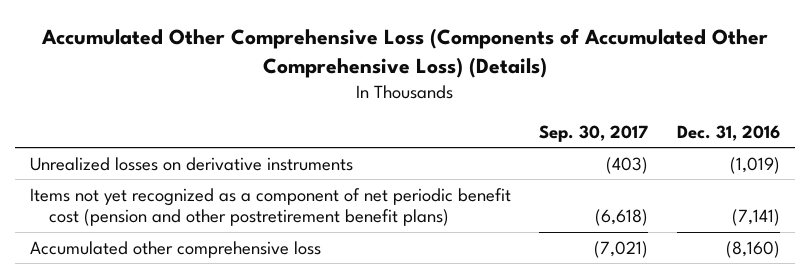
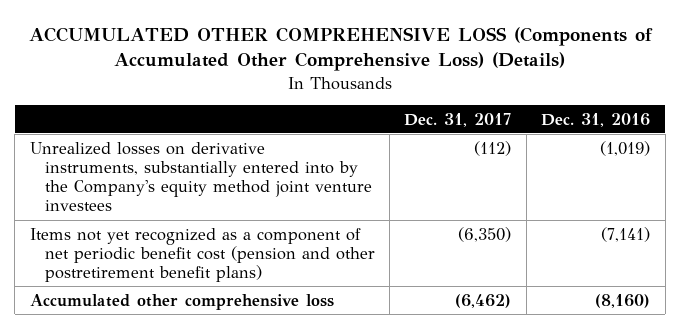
- Accumulated Other Comprehensive Loss (Components of Accumulated Other Comprehensive Loss) (Details)
+ ACCUMULATED OTHER COMPREHENSIVE LOSS (Components of Accumulated Other Comprehensive Loss) (Details)
- | Sep. 30, 2017 | Dec. 31, 2016
+ | Dec. 31, 2017 | Dec. 31, 2016
- Unrealized losses on derivative instruments | (403) | (1,019)
+ Unrealized losses on derivative instruments, substantially entered into by the Company's equity method joint venture investees | (112) | (1,019)

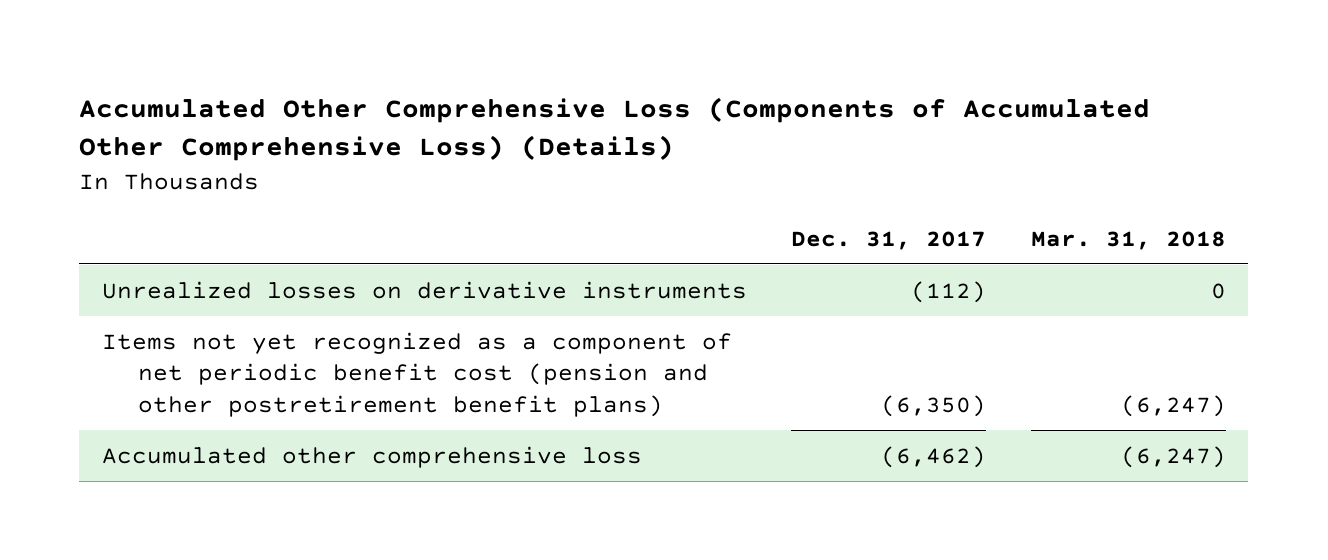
- ACCUMULATED OTHER COMPREHENSIVE LOSS (Components of Accumulated Other Comprehensive Loss) (Details)
+ Accumulated Other Comprehensive Loss (Components of Accumulated Other Comprehensive Loss) (Details)
- | Dec. 31, 2017 | Dec. 31, 2016
+ | Dec. 31, 2017 | Mar. 31, 2018
- Unrealized losses on derivative instruments, substantially entered into by the Company's equity method joint venture investees | (112) | (1,019)
+ Unrealized losses on derivative instruments | (112) | 0

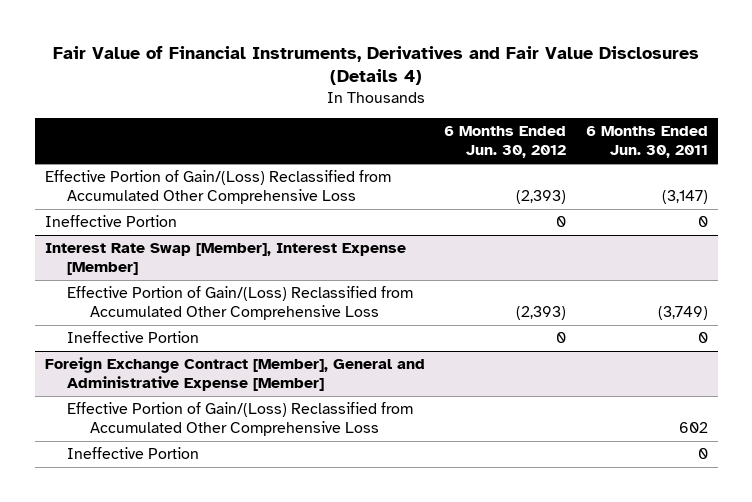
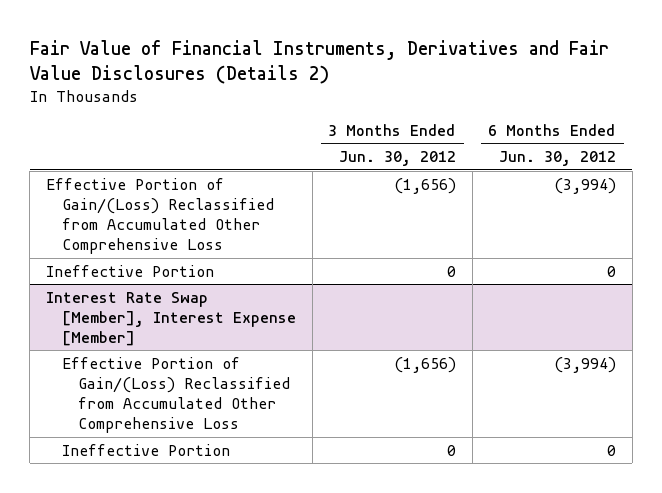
- Fair Value of Financial Instruments, Derivatives and Fair Value Disclosures (Details 4)
+ Fair Value of Financial Instruments, Derivatives and Fair Value Disclosures (Details 2)
- | 6 Months Ended Jun. 30, 2012 | 6 Months Ended Jun. 30, 2011
+ | 3 Months Ended Jun. 30, 2012 | 6 Months Ended Jun. 30, 2012
- Effective Portion of Gain/(Loss) Reclassified from Accumulated Other Comprehensive Loss | (2,393) | (3,147)
+ Effective Portion of Gain/(Loss) Reclassified from Accumulated Other Comprehensive Loss | (1,656) | (3,994)
@ Interest Rate Swap [Member], Interest Expense [Member]
- Effective Portion of Gain/(Loss) Reclassified from Accumulated Other Comprehensive Loss | (2,393) | (3,749)
+ Effective Portion of Gain/(Loss) Reclassified from Accumulated Other Comprehensive Loss | (1,656) | (3,994)
- Foreign Exchange Contract [Member], General and Administrative Expense [Member]
- Effective Portion of Gain/(Loss) Reclassified from Accumulated Other Comprehensive Loss | | 602
- Ineffective Portion | | 0

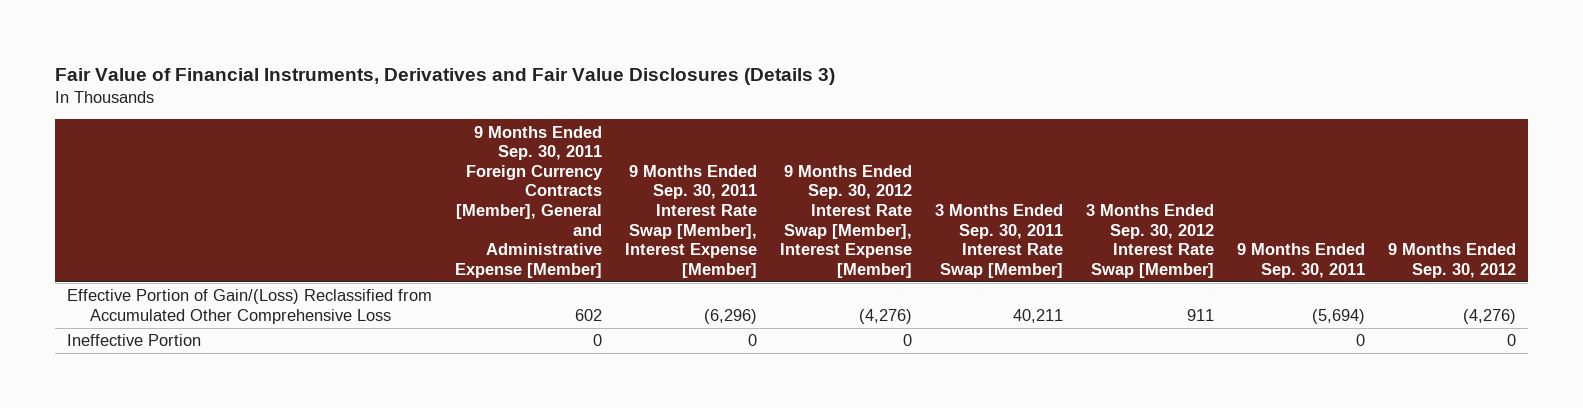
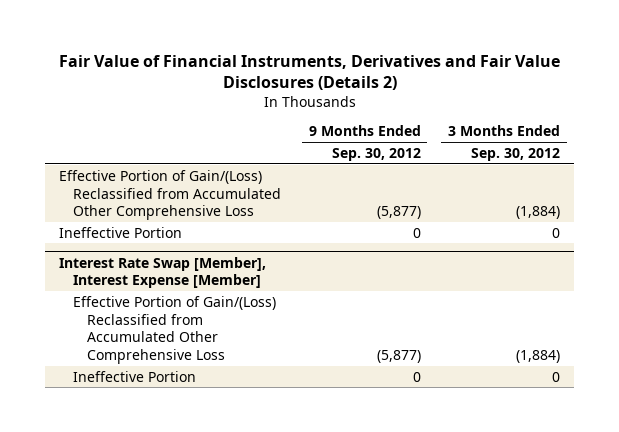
- Fair Value of Financial Instruments, Derivatives and Fair Value Disclosures (Details 3)
+ Fair Value of Financial Instruments, Derivatives and Fair Value Disclosures (Details 2)
- | 9 Months Ended Sep. 30, 2011 Foreign Currency Contracts [Member], General and Administrative Expense [Member] | 9 Months Ended Sep. 30, 2011 Interest Rate Swap [Member], Interest Expense [Member] | 9 Months Ended Sep. 30, 2012 Interest Rate Swap [Member], Interest Expense [Member] | 3 Months Ended Sep. 30, 2011 Interest Rate Swap [Member] | 3 Months Ended Sep. 30, 2012 Interest Rate Swap [Member] | 9 Months Ended Sep. 30, 2011 | 9 Months Ended Sep. 30, 2012
+ | 9 Months Ended Sep. 30, 2012 | 3 Months Ended Sep. 30, 2012
- Effective Portion of Gain/(Loss) Reclassified from Accumulated Other Comprehensive Loss | 602 | (6,296) | (4,276) | 40,211 | 911 | (5,694) | (4,276)
+ Effective Portion of Gain/(Loss) Reclassified from Accumulated Other Comprehensive Loss | (5,877) | (1,884)
+ Interest Rate Swap [Member], Interest Expense [Member]
+ Effective Portion of Gain/(Loss) Reclassified from Accumulated Other Comprehensive Loss | (5,877) | (1,884)
+ Ineffective Portion | 0 | 0

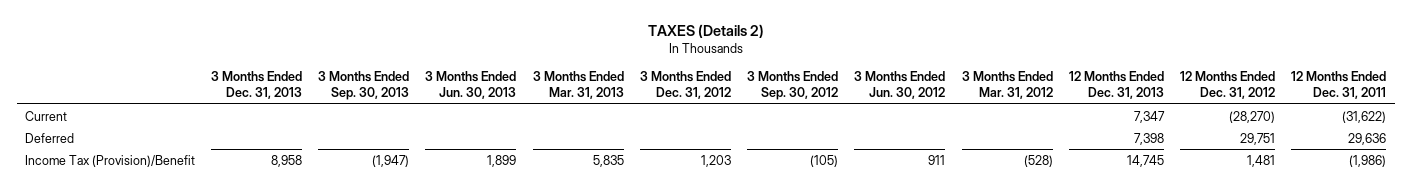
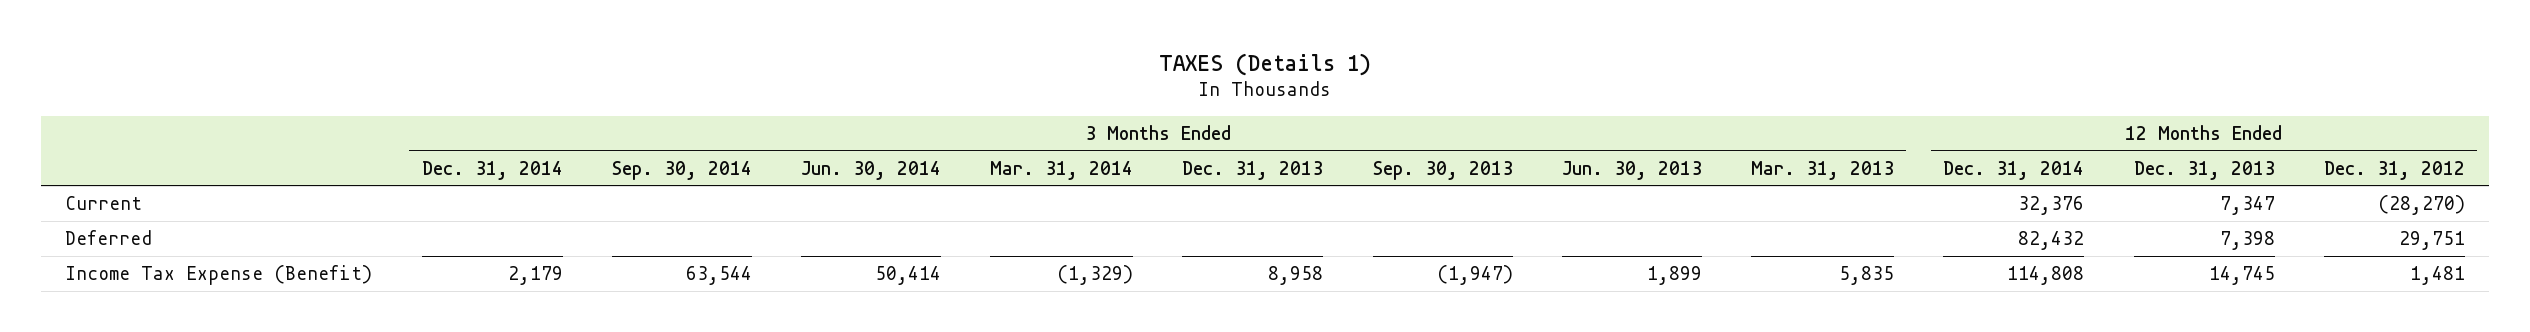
- TAXES (Details 2)
+ TAXES (Details 1)
- | 3 Months Ended Dec. 31, 2013 | 3 Months Ended Sep. 30, 2013 | 3 Months Ended Jun. 30, 2013 | 3 Months Ended Mar. 31, 2013 | 3 Months Ended Dec. 31, 2012 | 3 Months Ended Sep. 30, 2012 | 3 Months Ended Jun. 30, 2012 | 3 Months Ended Mar. 31, 2012 | 12 Months Ended Dec. 31, 2013 | 12 Months Ended Dec. 31, 2012 | 12 Months Ended Dec. 31, 2011
+ | 3 Months Ended Dec. 31, 2014 | 3 Months Ended Sep. 30, 2014 | 3 Months Ended Jun. 30, 2014 | 3 Months Ended Mar. 31, 2014 | 3 Months Ended Dec. 31, 2013 | 3 Months Ended Sep. 30, 2013 | 3 Months Ended Jun. 30, 2013 | 3 Months Ended Mar. 31, 2013 | 12 Months Ended Dec. 31, 2014 | 12 Months Ended Dec. 31, 2013 | 12 Months Ended Dec. 31, 2012
- Income Tax (Provision)/Benefit | 8,958 | (1,947) | 1,899 | 5,835 | 1,203 | (105) | 911 | (528) | 14,745 | 1,481 | (1,986)
+ Income Tax Expense (Benefit) | 2,179 | 63,544 | 50,414 | (1,329) | 8,958 | (1,947) | 1,899 | 5,835 | 114,808 | 14,745 | 1,481

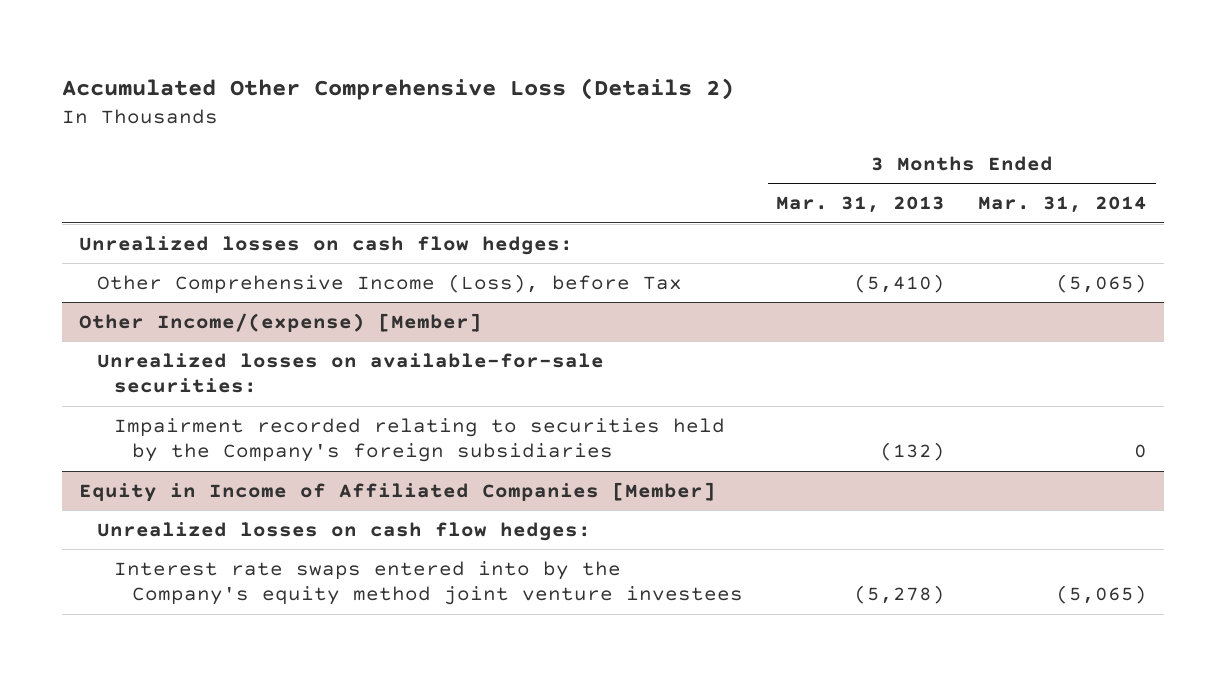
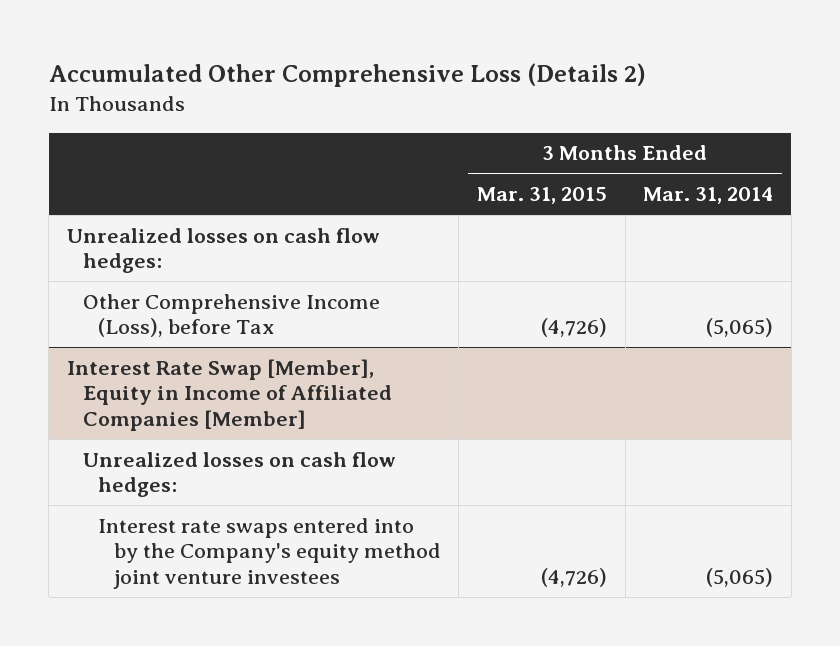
- | 3 Months Ended Mar. 31, 2013 | 3 Months Ended Mar. 31, 2014
+ | 3 Months Ended Mar. 31, 2015 | 3 Months Ended Mar. 31, 2014
- Other Income/(expense) [Member]
- Unrealized losses on available-for-sale securities:
- Impairment recorded relating to securities held by the Company's foreign subsidiaries | (132) | 0
- Equity in Income of Affiliated Companies [Member]
+ Interest Rate Swap [Member], Equity in Income of Affiliated Companies [Member]

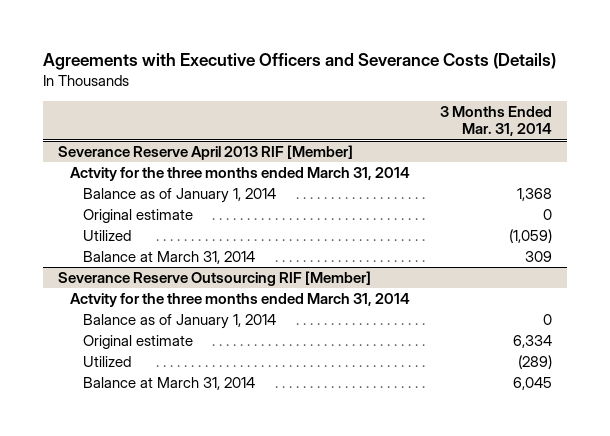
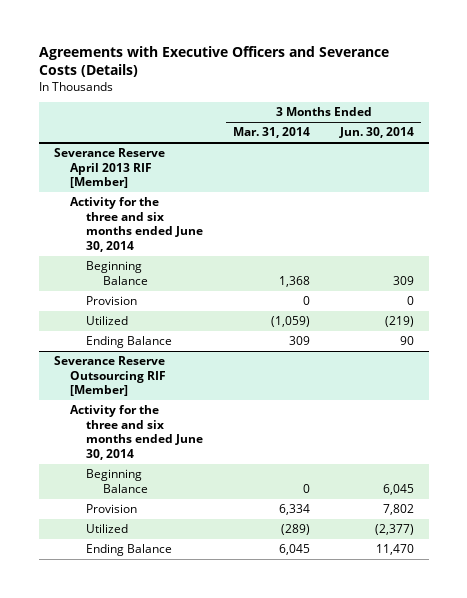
- | 3 Months Ended Mar. 31, 2014
+ | 3 Months Ended Mar. 31, 2014 | 3 Months Ended Jun. 30, 2014
@ Severance Reserve April 2013 RIF [Member]
- Actvity for the three months ended March 31, 2014
- Balance as of January 1, 2014 | 1,368
- Original estimate | 0
+ Activity for the three and six months ended June 30, 2014
+ Beginning Balance | 1,368 | 309
+ Provision | 0 | 0
- Balance at March 31, 2014 | 309
+ Ending Balance | 309 | 90
@ Severance Reserve Outsourcing RIF [Member]
- Actvity for the three months ended March 31, 2014
- Balance as of January 1, 2014 | 0
- Original estimate | 6,334
+ Activity for the three and six months ended June 30, 2014
+ Beginning Balance | 0 | 6,045
+ Provision | 6,334 | 7,802
- Balance at March 31, 2014 | 6,045
+ Ending Balance | 6,045 | 11,470

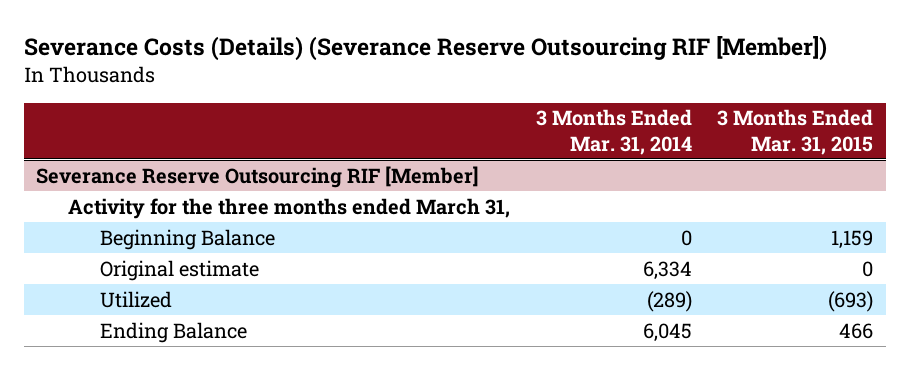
- Agreements with Executive Officers and Severance Costs (Details)
+ Severance Costs (Details) (Severance Reserve Outsourcing RIF [Member])
- | 3 Months Ended Mar. 31, 2014 | 3 Months Ended Jun. 30, 2014
+ | 3 Months Ended Mar. 31, 2014 | 3 Months Ended Mar. 31, 2015
- Severance Reserve April 2013 RIF [Member]
- Activity for the three and six months ended June 30, 2014
- Beginning Balance | 1,368 | 309
- Provision | 0 | 0
- Utilized | (1,059) | (219)
- Ending Balance | 309 | 90
@ Severance Reserve Outsourcing RIF [Member]
- Activity for the three and six months ended June 30, 2014
+ Activity for the three months ended March 31,
- Provision | 6,334 | 7,802
+ Original estimate | 6,334 | 0

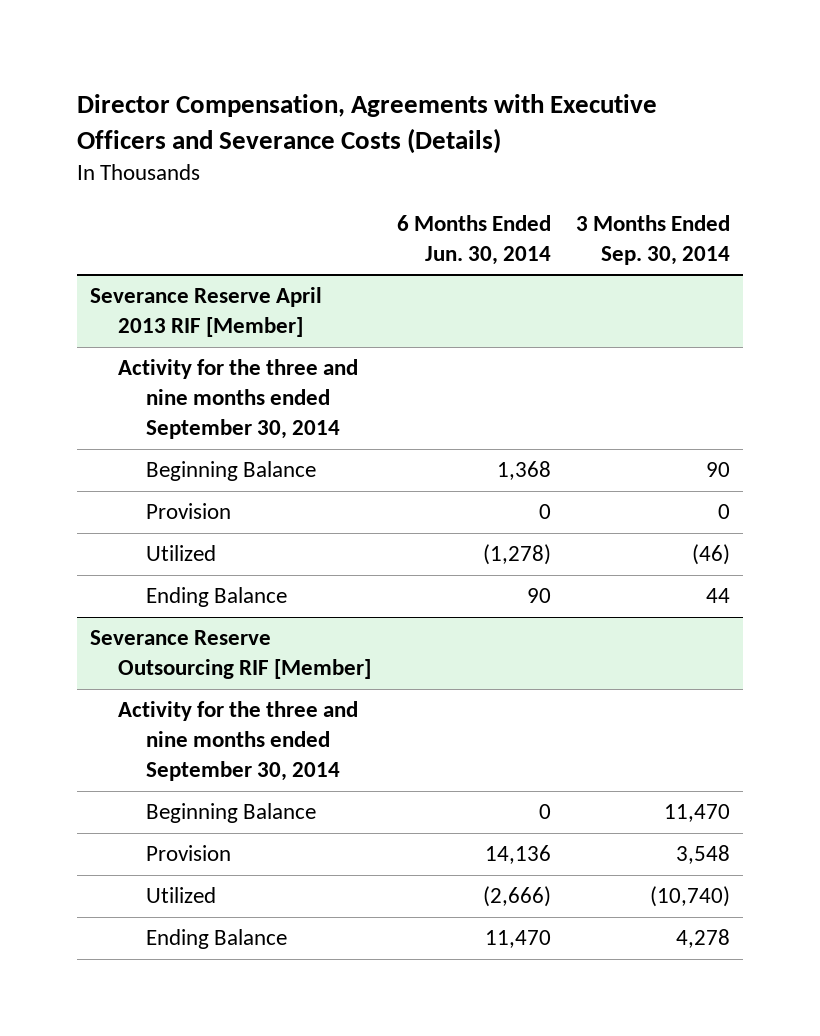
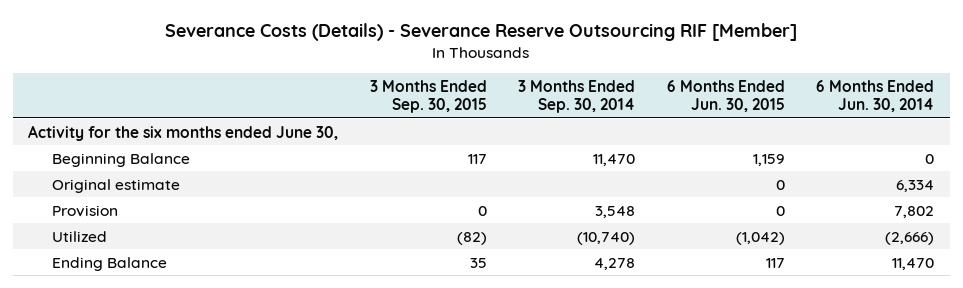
- Director Compensation, Agreements with Executive Officers and Severance Costs (Details)
+ Severance Costs (Details) - Severance Reserve Outsourcing RIF [Member]
- | 6 Months Ended Jun. 30, 2014 | 3 Months Ended Sep. 30, 2014
+ | 3 Months Ended Sep. 30, 2015 | 3 Months Ended Sep. 30, 2014 | 6 Months Ended Jun. 30, 2015 | 6 Months Ended Jun. 30, 2014
- Severance Reserve April 2013 RIF [Member]
- Activity for the three and nine months ended September 30, 2014
- Beginning Balance | 1,368 | 90
- Provision | 0 | 0
- Utilized | (1,278) | (46)
- Ending Balance | 90 | 44
- Severance Reserve Outsourcing RIF [Member]
- Activity for the three and nine months ended September 30, 2014
+ Activity for the six months ended June 30,
- Provision | 14,136 | 3,548
+ Original estimate | | | 0 | 6,334
+ Provision | 0 | 3,548 | 0 | 7,802

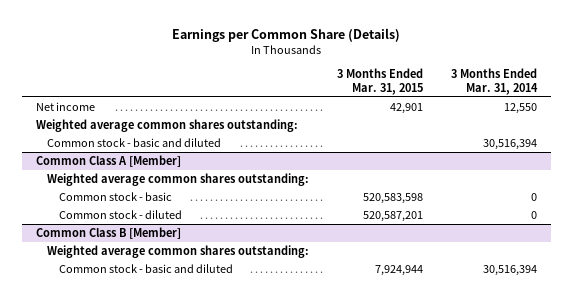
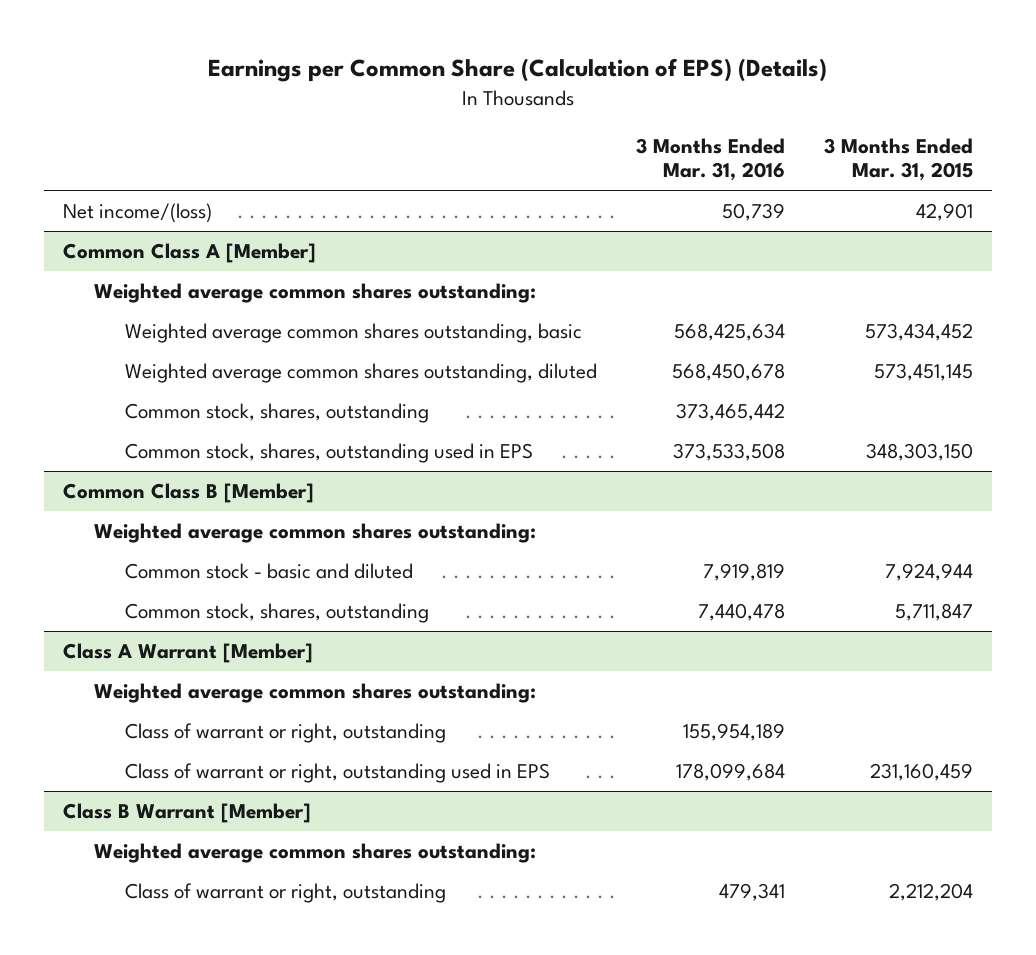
- Earnings per Common Share (Details)
+ Earnings per Common Share (Calculation of EPS) (Details)
- | 3 Months Ended Mar. 31, 2015 | 3 Months Ended Mar. 31, 2014
+ | 3 Months Ended Mar. 31, 2016 | 3 Months Ended Mar. 31, 2015
- Net income | 42,901 | 12,550
- Weighted average common shares outstanding:
- Common stock - basic and diluted | | 30,516,394
+ Net income/(loss) | 50,739 | 42,901
@ Common Class A [Member]
- Common stock - basic | 520,583,598 | 0
- Common stock - diluted | 520,587,201 | 0
+ Weighted average common shares outstanding, basic | 568,425,634 | 573,434,452
+ Weighted average common shares outstanding, diluted | 568,450,678 | 573,451,145
+ Common stock, shares, outstanding | 373,465,442 |
+ Common stock, shares, outstanding used in EPS | 373,533,508 | 348,303,150
@ Common Class B [Member]
+ Common stock, shares, outstanding | 7,440,478 | 5,711,847
+ Class A Warrant [Member]
+ Weighted average common shares outstanding:
+ Class of warrant or right, outstanding | 155,954,189 |
+ Class of warrant or right, outstanding used in EPS | 178,099,684 | 231,160,459
+ Class B Warrant [Member]
+ Weighted average common shares outstanding:
+ Class of warrant or right, outstanding | 479,341 | 2,212,204

